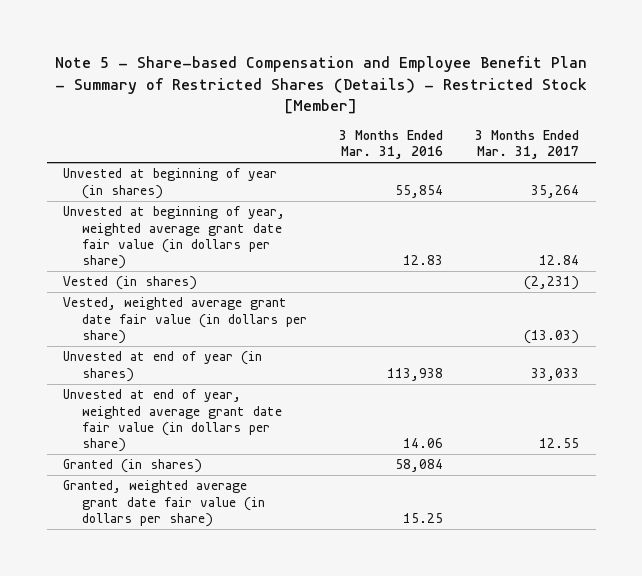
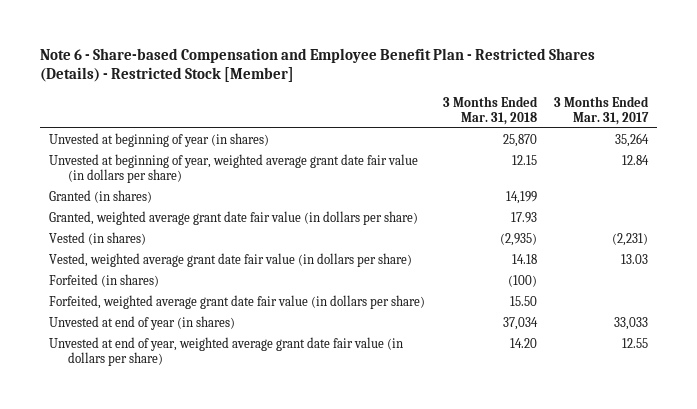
- Note 5 - Share-based Compensation and Employee Benefit Plan - Summary of Restricted Shares (Details) - Restricted Stock [Member]
+ Note 6 - Share-based Compensation and Employee Benefit Plan - Restricted Shares (Details) - Restricted Stock [Member]
- | 3 Months Ended Mar. 31, 2016 | 3 Months Ended Mar. 31, 2017
+ | 3 Months Ended Mar. 31, 2018 | 3 Months Ended Mar. 31, 2017
moved up: Granted (in shares) | 14,199 |
moved up: Granted, weighted average grant date fair value (in dollars per share) | 17.93 |
- Vested, weighted average grant date fair value (in dollars per share) | | (13.03)
+ Vested, weighted average grant date fair value (in dollars per share) | 14.18 | 13.03
+ Forfeited (in shares) | (100) |
+ Forfeited, weighted average grant date fair value (in dollars per share) | 15.50 |

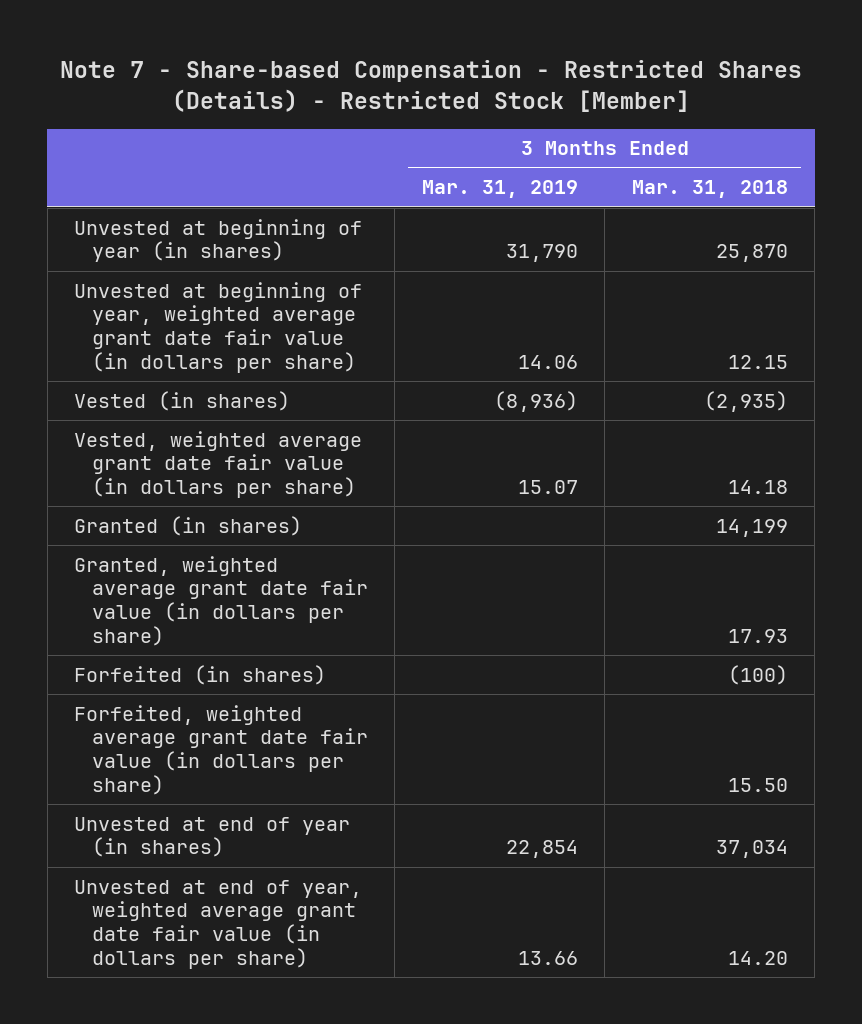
- Note 6 - Share-based Compensation and Employee Benefit Plan - Restricted Shares (Details) - Restricted Stock [Member]
+ Note 7 - Share-based Compensation - Restricted Shares (Details) - Restricted Stock [Member]
- | 3 Months Ended Mar. 31, 2018 | 3 Months Ended Mar. 31, 2017
+ | 3 Months Ended Mar. 31, 2019 | 3 Months Ended Mar. 31, 2018
moved down: Granted (in shares) | | 14,199
moved down: Granted, weighted average grant date fair value (in dollars per share) | | 17.93

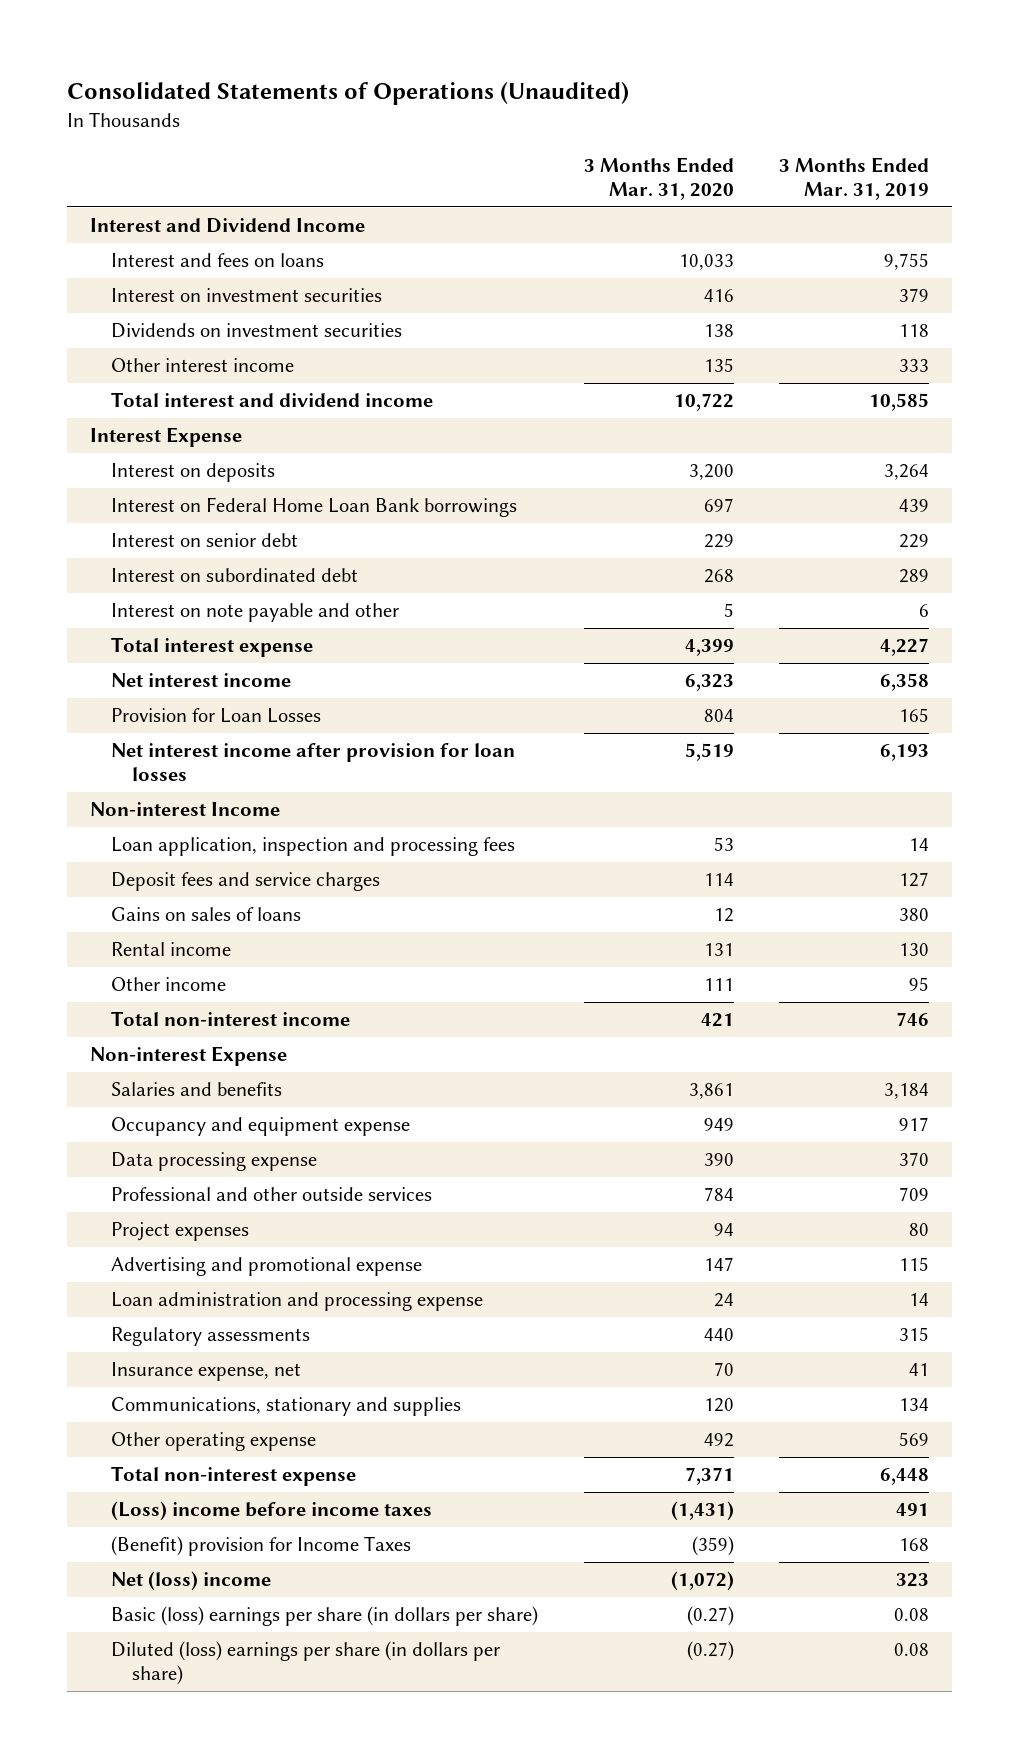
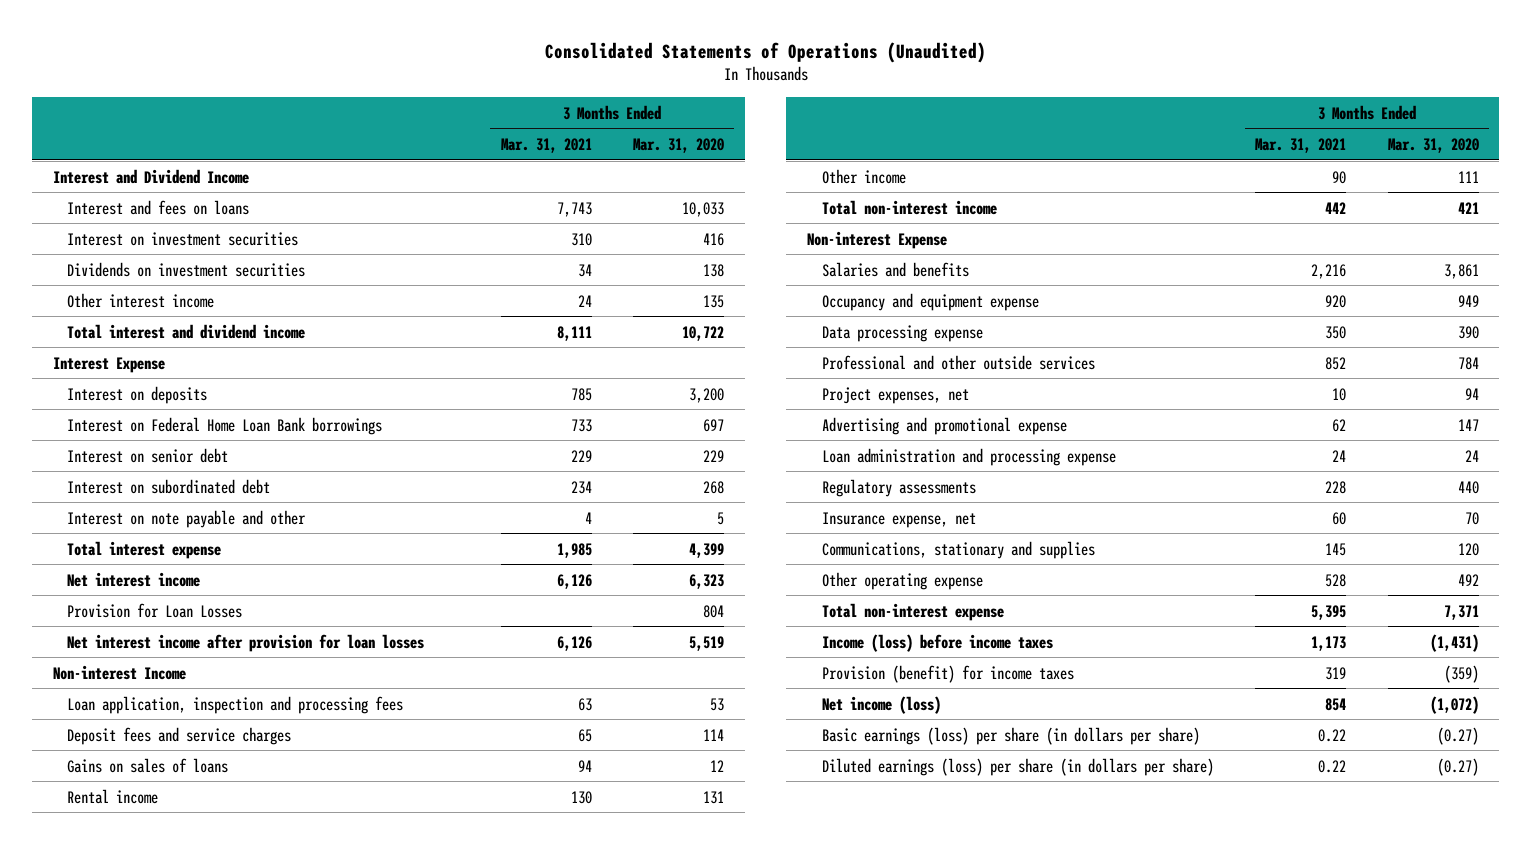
- | 3 Months Ended Mar. 31, 2020 | 3 Months Ended Mar. 31, 2019
+ | 3 Months Ended Mar. 31, 2021 | 3 Months Ended Mar. 31, 2020
- Project expenses | 94 | 80
+ Project expenses, net | 10 | 94
- (Loss) income before income taxes | (1,431) | 491
- (Benefit) provision for Income Taxes | (359) | 168
- Net (loss) income | (1,072) | 323
- Basic (loss) earnings per share (in dollars per share) | (0.27) | 0.08
- Diluted (loss) earnings per share (in dollars per share) | (0.27) | 0.08
+ Income (loss) before income taxes | 1,173 | (1,431)
+ Provision (benefit) for income taxes | 319 | (359)
+ Net income (loss) | 854 | (1,072)
+ Basic earnings (loss) per share (in dollars per share) | 0.22 | (0.27)
+ Diluted earnings (loss) per share (in dollars per share) | 0.22 | (0.27)

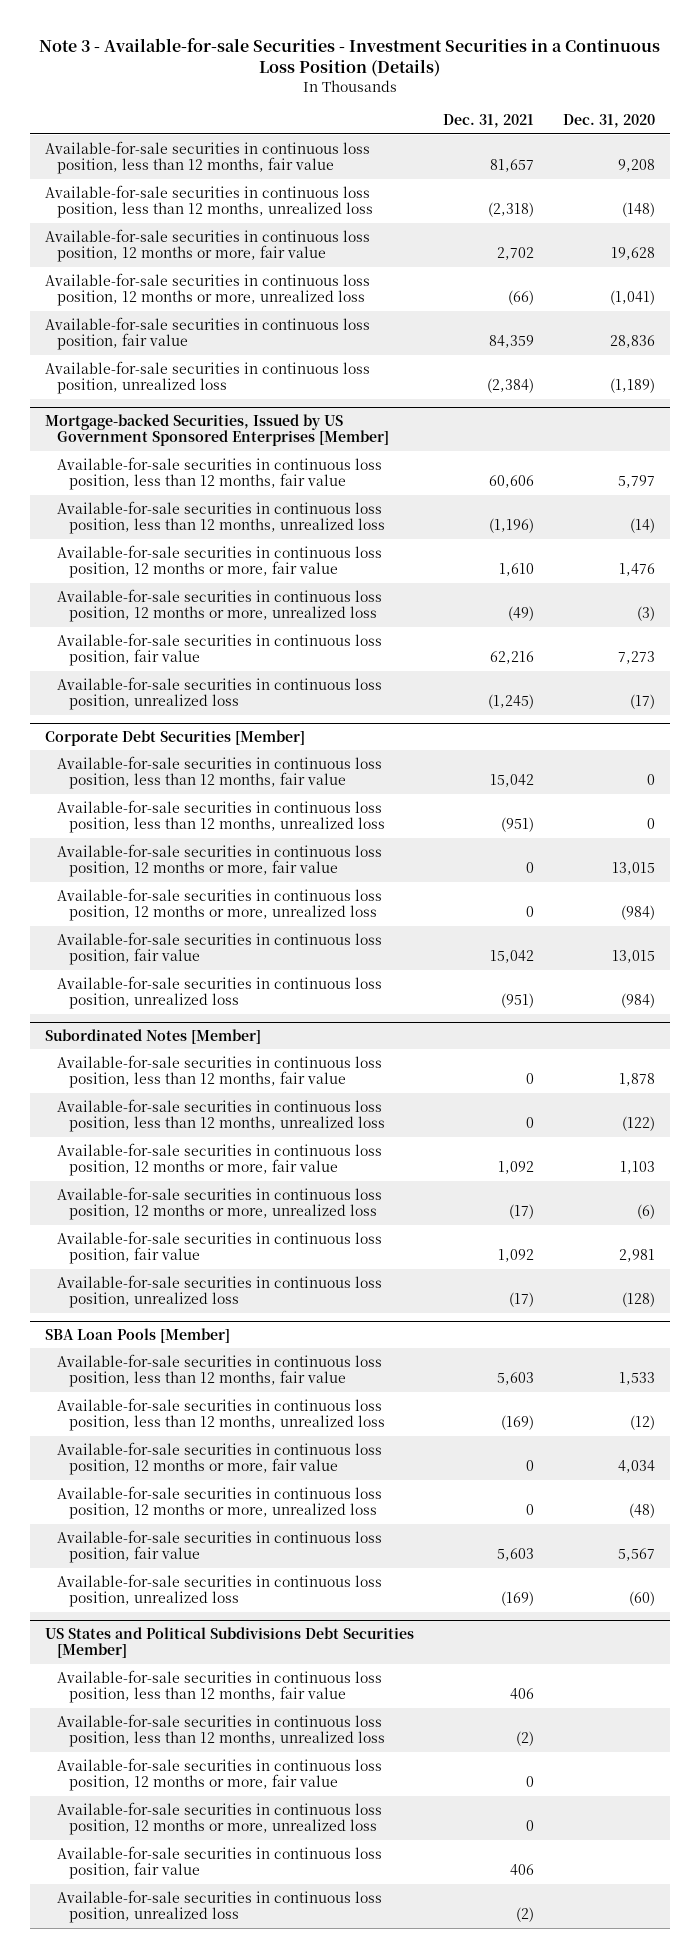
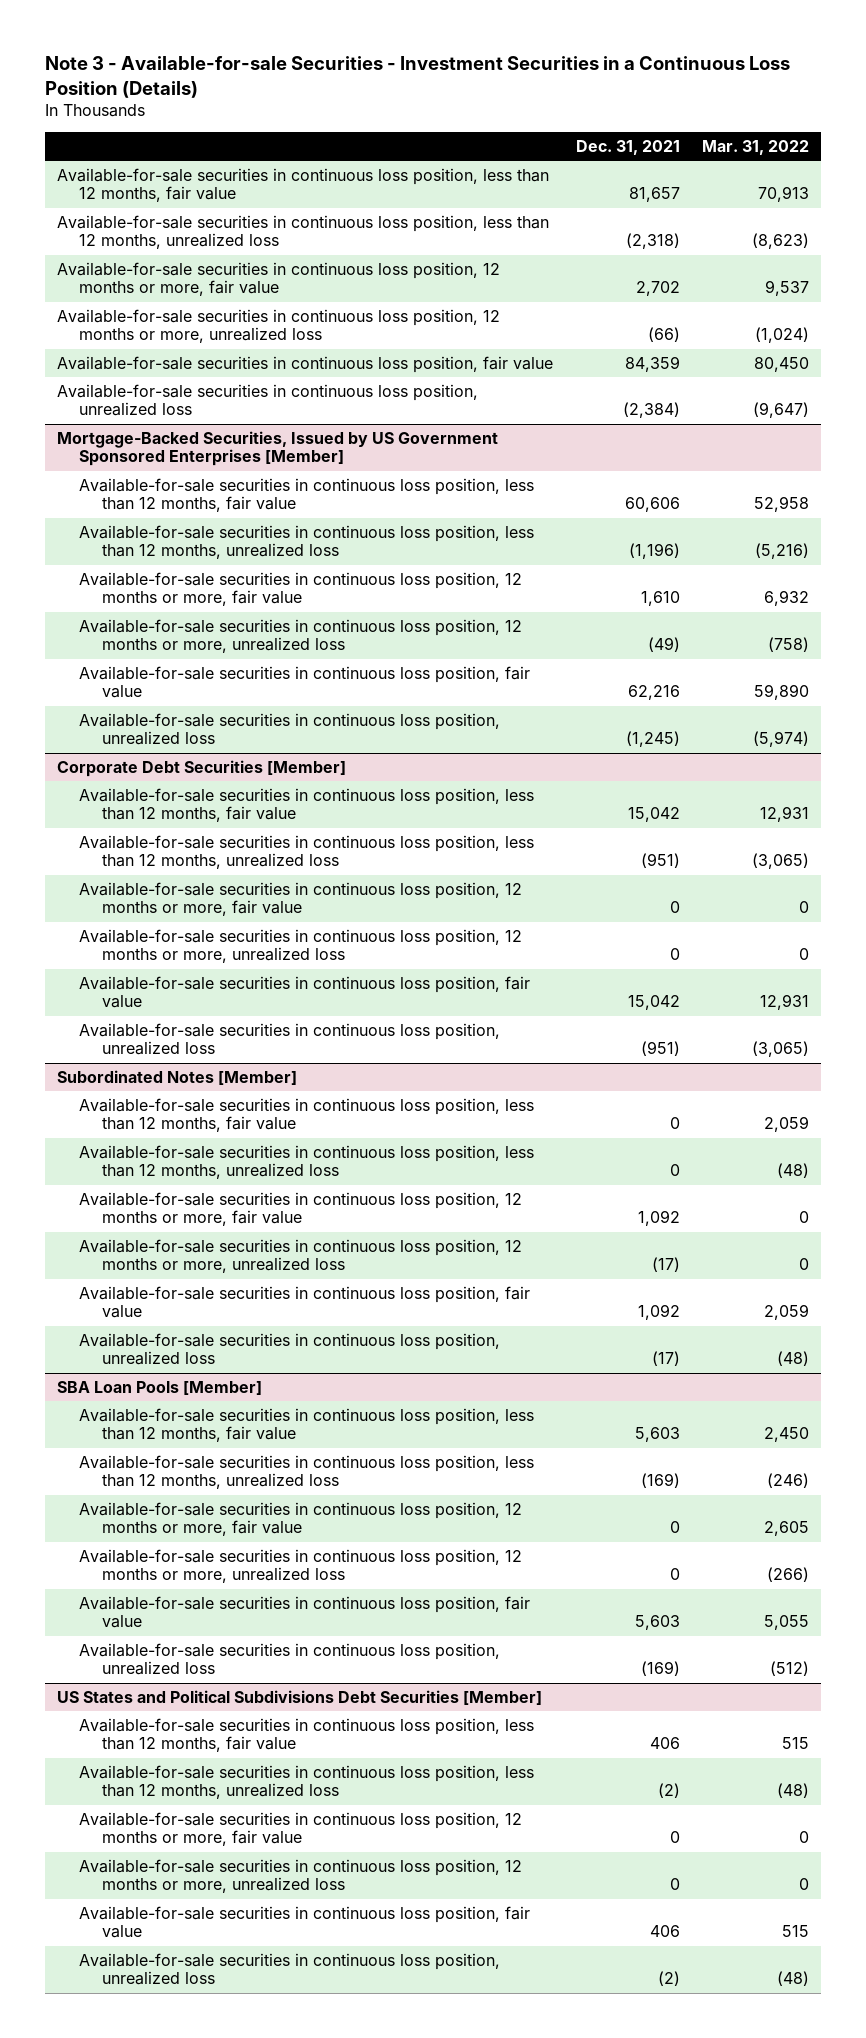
- | Dec. 31, 2021 | Dec. 31, 2020
+ | Dec. 31, 2021 | Mar. 31, 2022
- Mortgage-backed Securities, Issued by US Government Sponsored Enterprises [Member]
+ Mortgage-Backed Securities, Issued by US Government Sponsored Enterprises [Member]

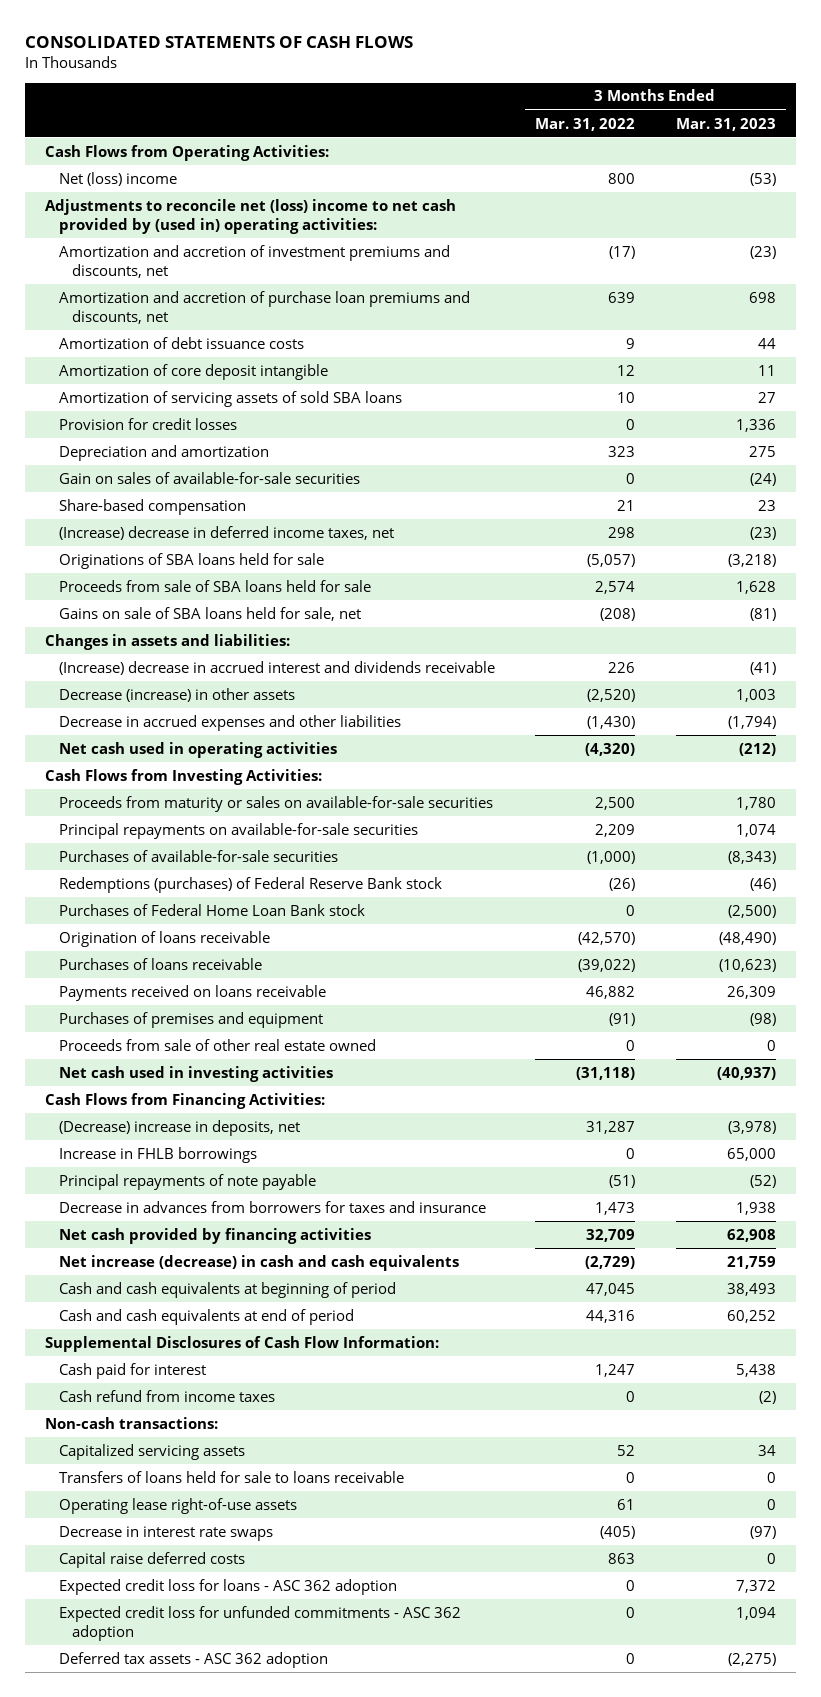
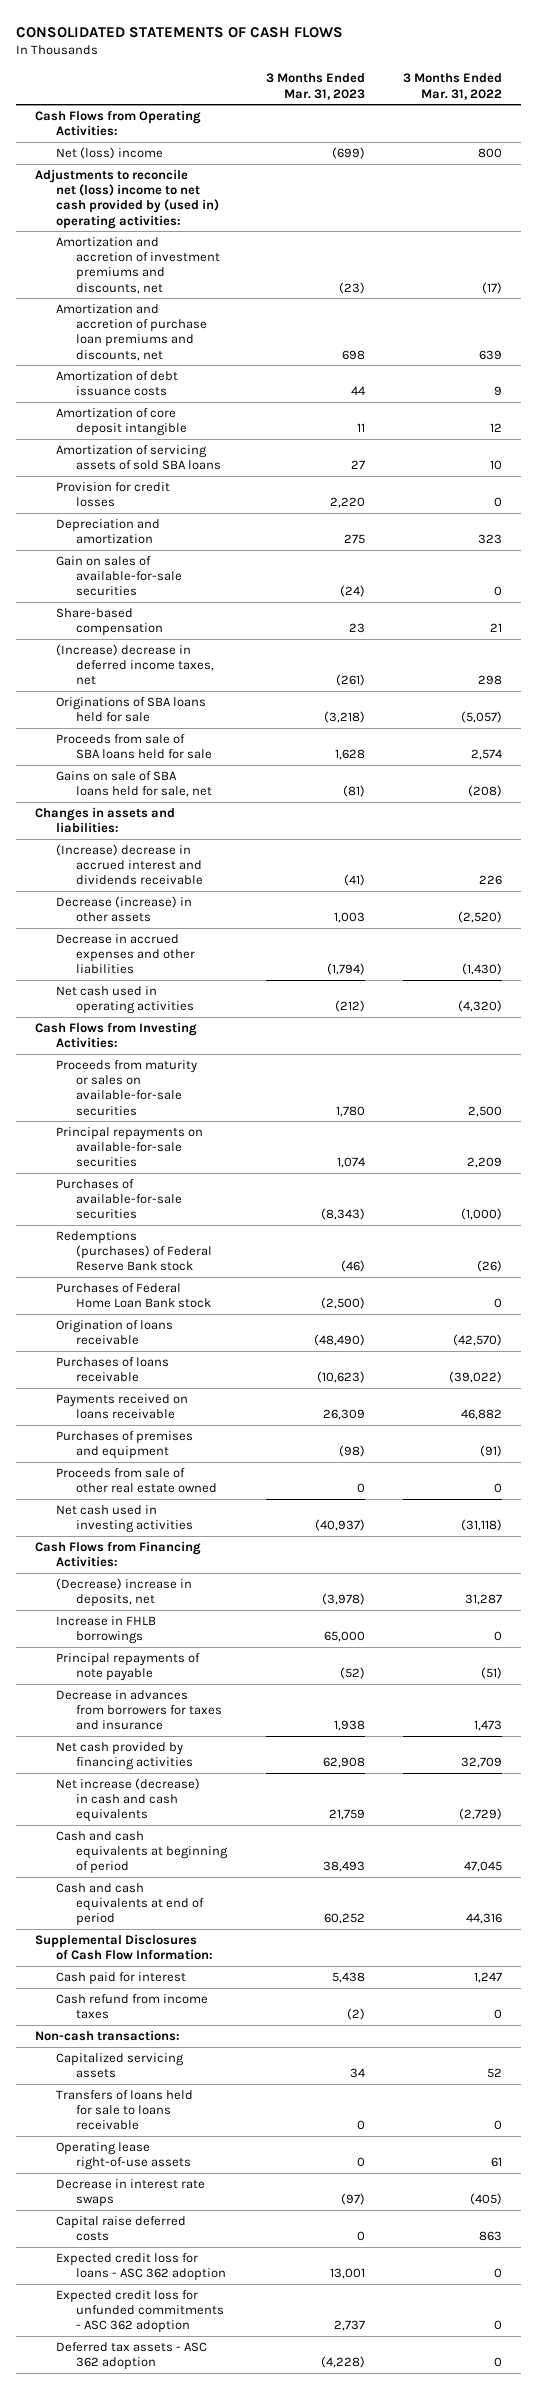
- | 3 Months Ended Mar. 31, 2022 | 3 Months Ended Mar. 31, 2023
+ | 3 Months Ended Mar. 31, 2023 | 3 Months Ended Mar. 31, 2022
- Net (loss) income | 800 | (53)
+ Net (loss) income | (699) | 800
- Provision for credit losses | 0 | 1,336
+ Provision for credit losses | 2,220 | 0
- (Increase) decrease in deferred income taxes, net | 298 | (23)
+ (Increase) decrease in deferred income taxes, net | (261) | 298
- Expected credit loss for loans - ASC 362 adoption | 0 | 7,372
- Expected credit loss for unfunded commitments - ASC 362 adoption | 0 | 1,094
- Deferred tax assets - ASC 362 adoption | 0 | (2,275)
+ Expected credit loss for loans - ASC 362 adoption | 13,001 | 0
+ Expected credit loss for unfunded commitments - ASC 362 adoption | 2,737 | 0
+ Deferred tax assets - ASC 362 adoption | (4,228) | 0

